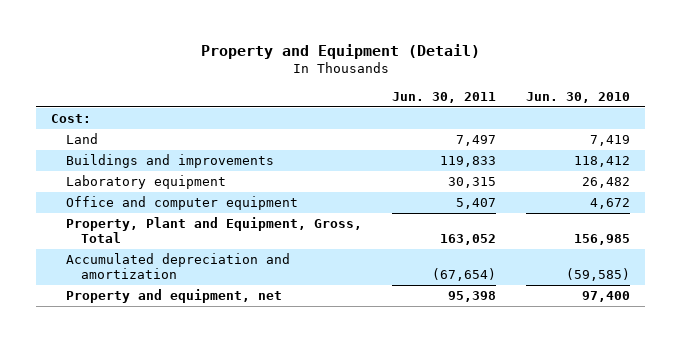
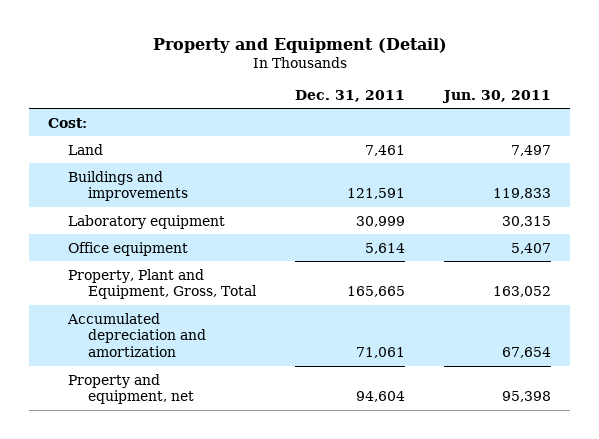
- | Jun. 30, 2011 | Jun. 30, 2010
+ | Dec. 31, 2011 | Jun. 30, 2011
- Office and computer equipment | 5,407 | 4,672
+ Office equipment | 5,614 | 5,407
- Accumulated depreciation and amortization | (67,654) | (59,585)
+ Accumulated depreciation and amortization | 71,061 | 67,654

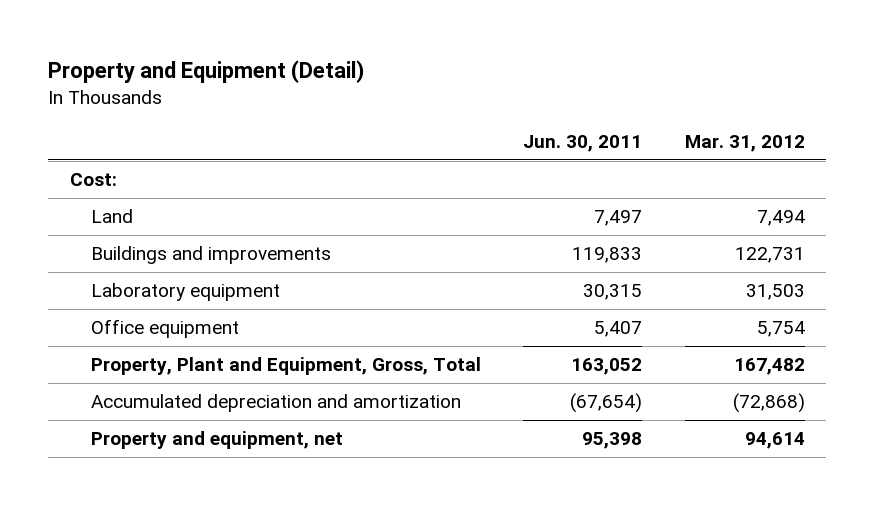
- | Dec. 31, 2011 | Jun. 30, 2011
+ | Jun. 30, 2011 | Mar. 31, 2012
- Accumulated depreciation and amortization | 71,061 | 67,654
+ Accumulated depreciation and amortization | (67,654) | (72,868)

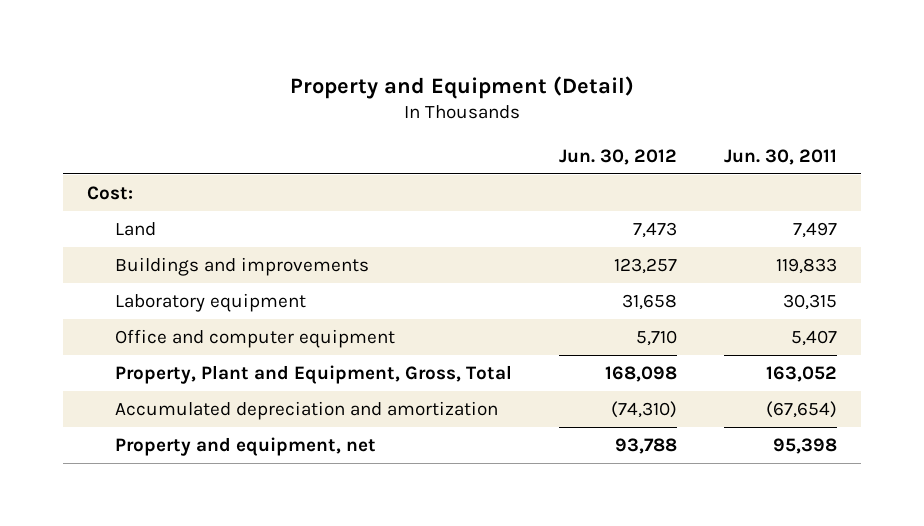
- | Jun. 30, 2011 | Mar. 31, 2012
+ | Jun. 30, 2012 | Jun. 30, 2011
- Office equipment | 5,407 | 5,754
+ Office and computer equipment | 5,710 | 5,407

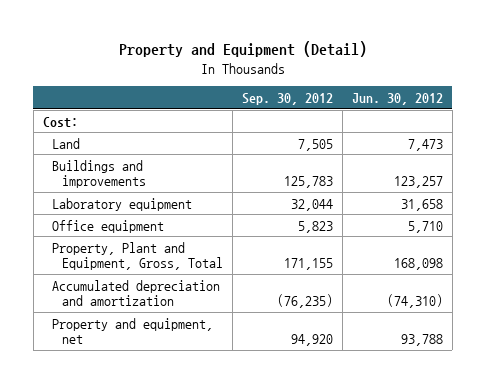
- | Jun. 30, 2012 | Jun. 30, 2011
+ | Sep. 30, 2012 | Jun. 30, 2012
- Office and computer equipment | 5,710 | 5,407
+ Office equipment | 5,823 | 5,710

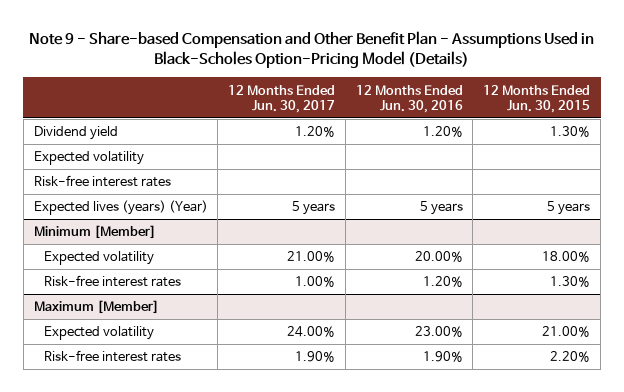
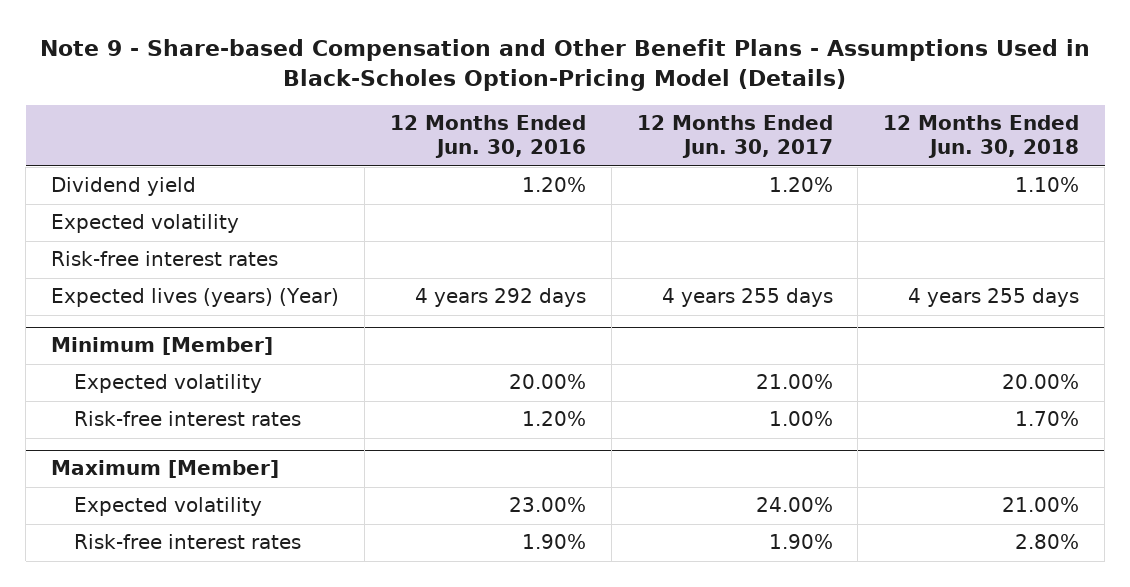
- Note 9 - Share-based Compensation and Other Benefit Plan - Assumptions Used in Black-Scholes Option-Pricing Model (Details)
+ Note 9 - Share-based Compensation and Other Benefit Plans - Assumptions Used in Black-Scholes Option-Pricing Model (Details)
- | 12 Months Ended Jun. 30, 2017 | 12 Months Ended Jun. 30, 2016 | 12 Months Ended Jun. 30, 2015
+ | 12 Months Ended Jun. 30, 2016 | 12 Months Ended Jun. 30, 2017 | 12 Months Ended Jun. 30, 2018
- Expected lives (years) (Year) | 5 years | 5 years | 5 years
+ Expected lives (years) (Year) | 4 years 292 days | 4 years 255 days | 4 years 255 days

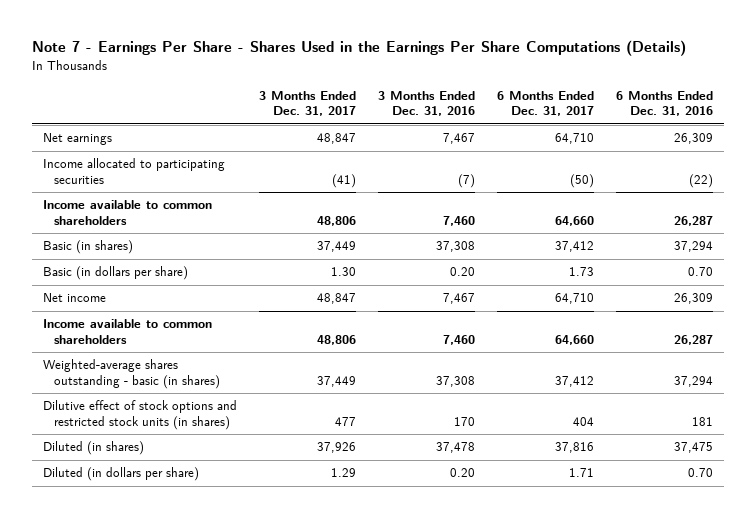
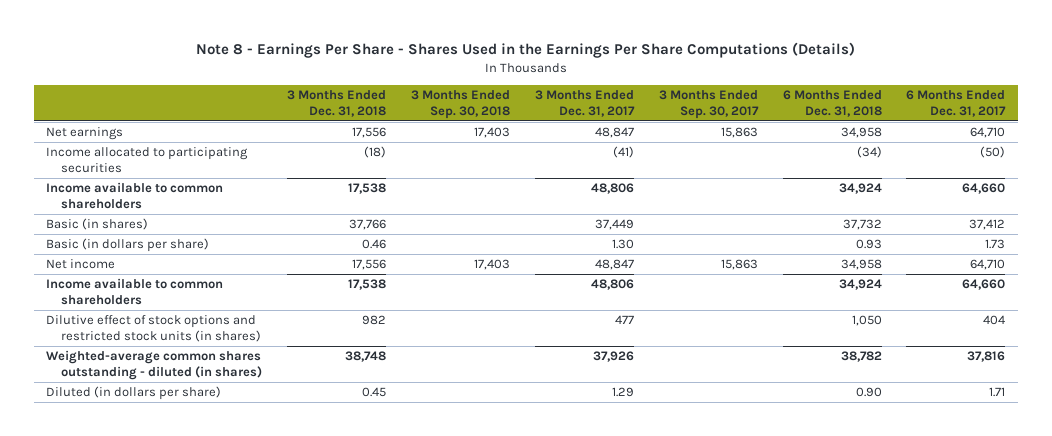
- Note 7 - Earnings Per Share - Shares Used in the Earnings Per Share Computations (Details)
+ Note 8 - Earnings Per Share - Shares Used in the Earnings Per Share Computations (Details)
- | 3 Months Ended Dec. 31, 2017 | 3 Months Ended Dec. 31, 2016 | 6 Months Ended Dec. 31, 2017 | 6 Months Ended Dec. 31, 2016
+ | 3 Months Ended Dec. 31, 2018 | 3 Months Ended Sep. 30, 2018 | 3 Months Ended Dec. 31, 2017 | 3 Months Ended Sep. 30, 2017 | 6 Months Ended Dec. 31, 2018 | 6 Months Ended Dec. 31, 2017
- Weighted-average shares outstanding - basic (in shares) | 37,449 | 37,308 | 37,412 | 37,294
- Diluted (in shares) | 37,926 | 37,478 | 37,816 | 37,475
+ Weighted-average common shares outstanding - diluted (in shares) | 38,748 | | 37,926 | | 38,782 | 37,816

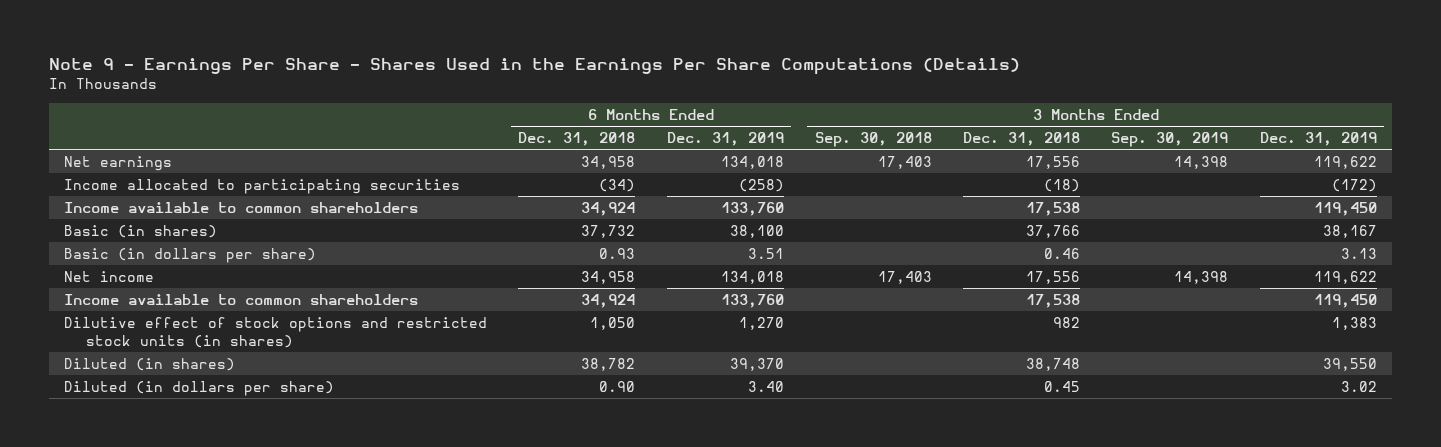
- Note 8 - Earnings Per Share - Shares Used in the Earnings Per Share Computations (Details)
+ Note 9 - Earnings Per Share - Shares Used in the Earnings Per Share Computations (Details)
- | 3 Months Ended Dec. 31, 2018 | 3 Months Ended Sep. 30, 2018 | 3 Months Ended Dec. 31, 2017 | 3 Months Ended Sep. 30, 2017 | 6 Months Ended Dec. 31, 2018 | 6 Months Ended Dec. 31, 2017
+ | 6 Months Ended Dec. 31, 2018 | 6 Months Ended Dec. 31, 2019 | 3 Months Ended Sep. 30, 2018 | 3 Months Ended Dec. 31, 2018 | 3 Months Ended Sep. 30, 2019 | 3 Months Ended Dec. 31, 2019
- Weighted-average common shares outstanding - diluted (in shares) | 38,748 | | 37,926 | | 38,782 | 37,816
+ Diluted (in shares) | 38,782 | 39,370 | | 38,748 | | 39,550

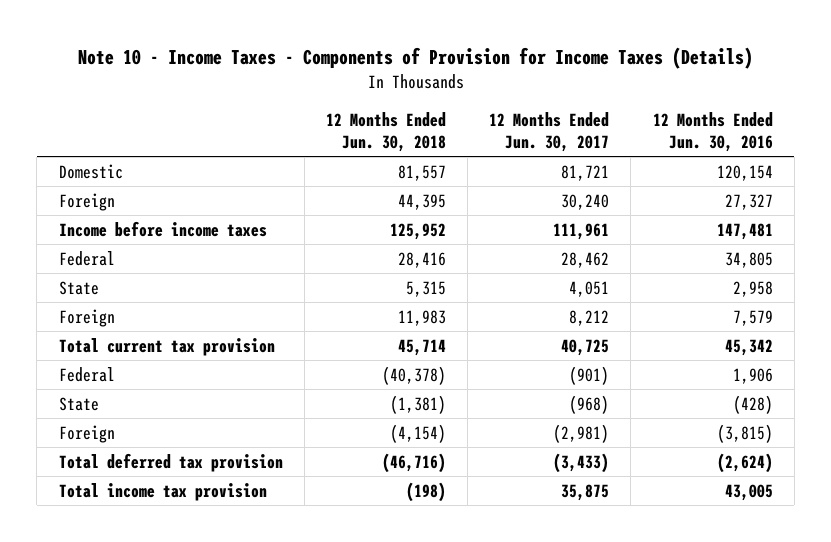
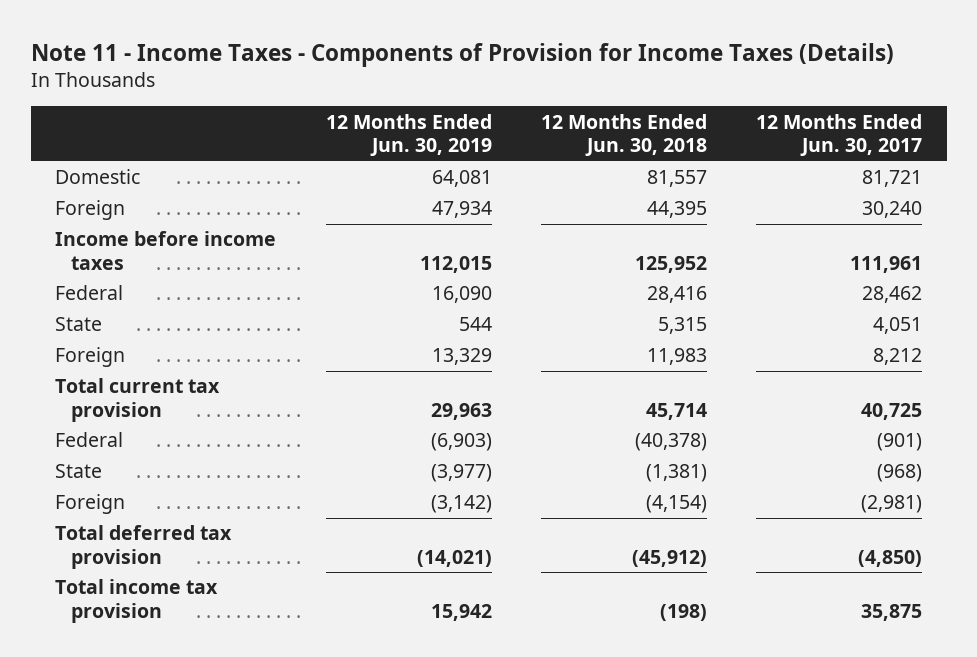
- Note 10 - Income Taxes - Components of Provision for Income Taxes (Details)
+ Note 11 - Income Taxes - Components of Provision for Income Taxes (Details)
- | 12 Months Ended Jun. 30, 2018 | 12 Months Ended Jun. 30, 2017 | 12 Months Ended Jun. 30, 2016
+ | 12 Months Ended Jun. 30, 2019 | 12 Months Ended Jun. 30, 2018 | 12 Months Ended Jun. 30, 2017
- Total deferred tax provision | (46,716) | (3,433) | (2,624)
+ Total deferred tax provision | (14,021) | (45,912) | (4,850)

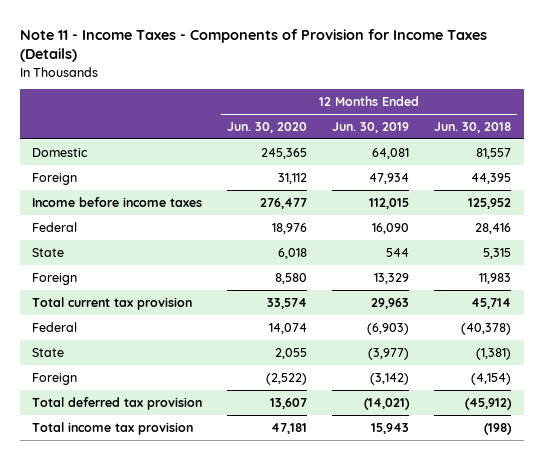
- | 12 Months Ended Jun. 30, 2019 | 12 Months Ended Jun. 30, 2018 | 12 Months Ended Jun. 30, 2017
+ | 12 Months Ended Jun. 30, 2020 | 12 Months Ended Jun. 30, 2019 | 12 Months Ended Jun. 30, 2018
- Total income tax provision | 15,942 | (198) | 35,875
+ Total income tax provision | 47,181 | 15,943 | (198)

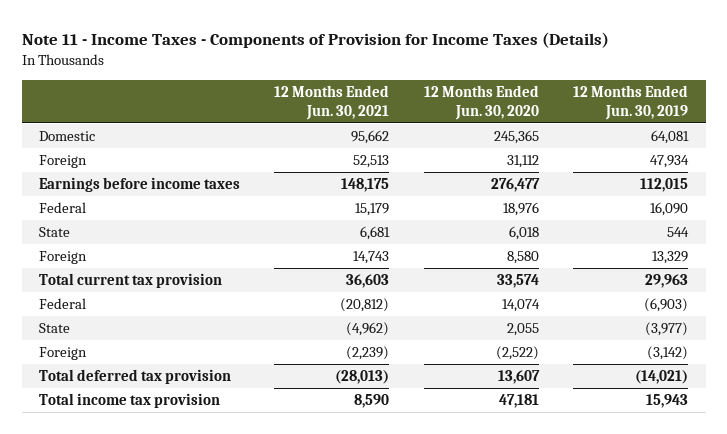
- | 12 Months Ended Jun. 30, 2020 | 12 Months Ended Jun. 30, 2019 | 12 Months Ended Jun. 30, 2018
+ | 12 Months Ended Jun. 30, 2021 | 12 Months Ended Jun. 30, 2020 | 12 Months Ended Jun. 30, 2019
- Income before income taxes | 276,477 | 112,015 | 125,952
+ Earnings before income taxes | 148,175 | 276,477 | 112,015

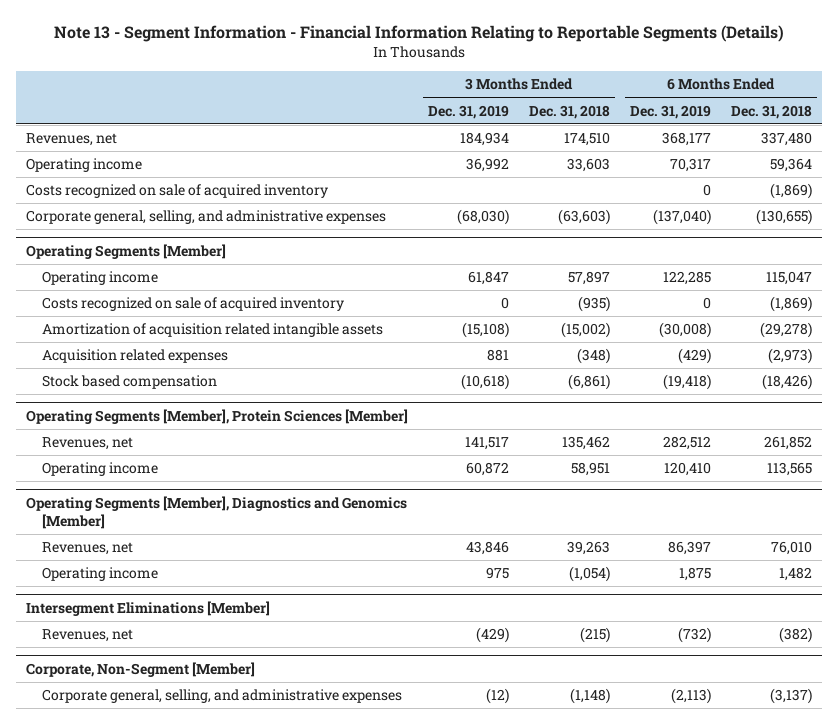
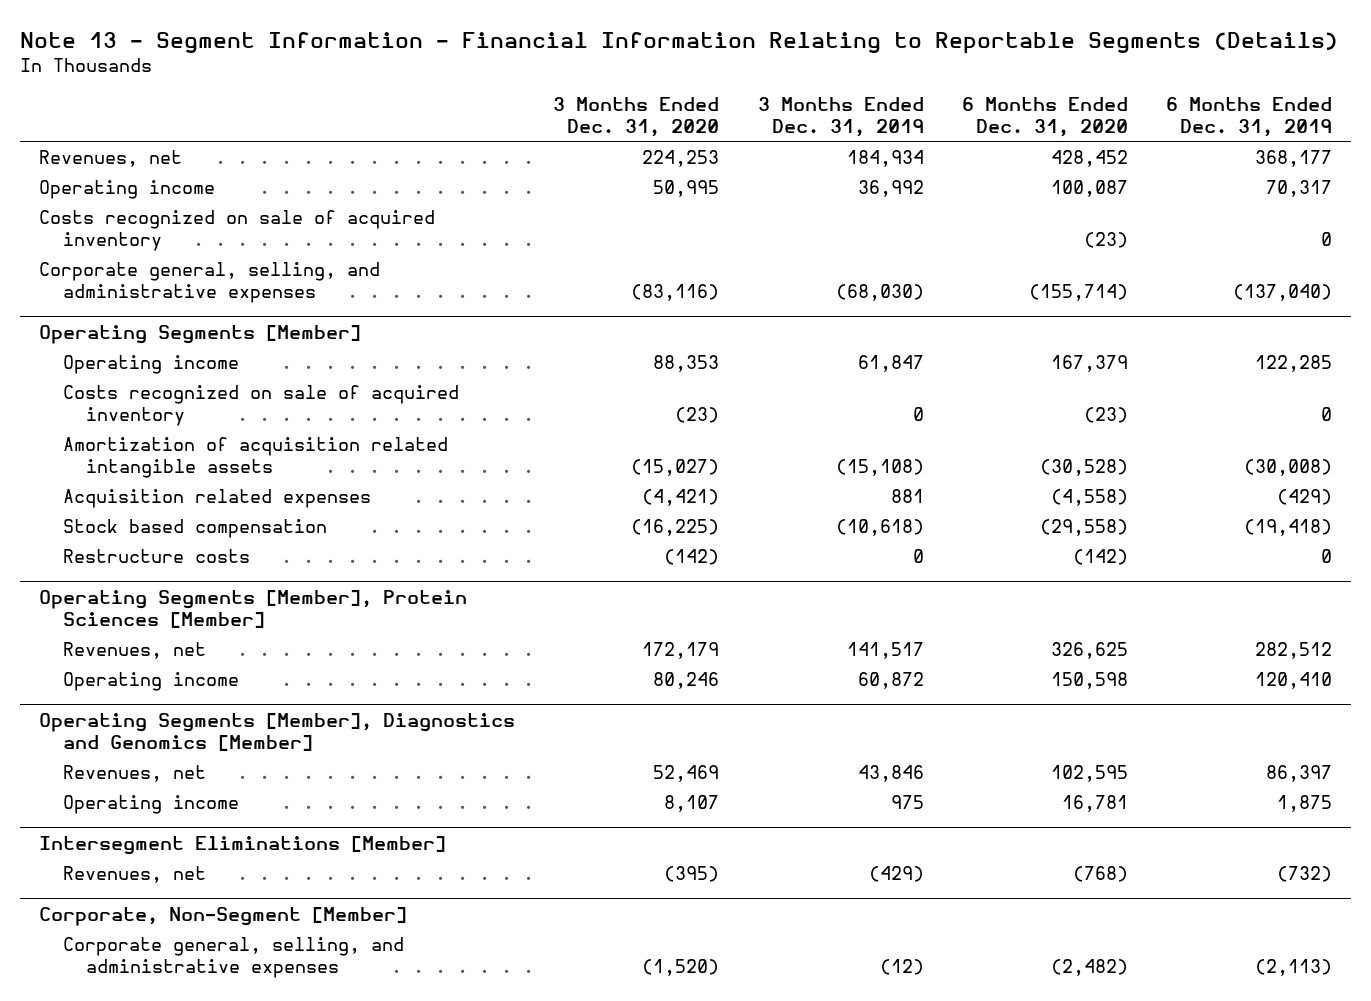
- | 3 Months Ended Dec. 31, 2019 | 3 Months Ended Dec. 31, 2018 | 6 Months Ended Dec. 31, 2019 | 6 Months Ended Dec. 31, 2018
+ | 3 Months Ended Dec. 31, 2020 | 3 Months Ended Dec. 31, 2019 | 6 Months Ended Dec. 31, 2020 | 6 Months Ended Dec. 31, 2019
@ Operating Segments [Member]
+ Restructure costs | (142) | 0 | (142) | 0

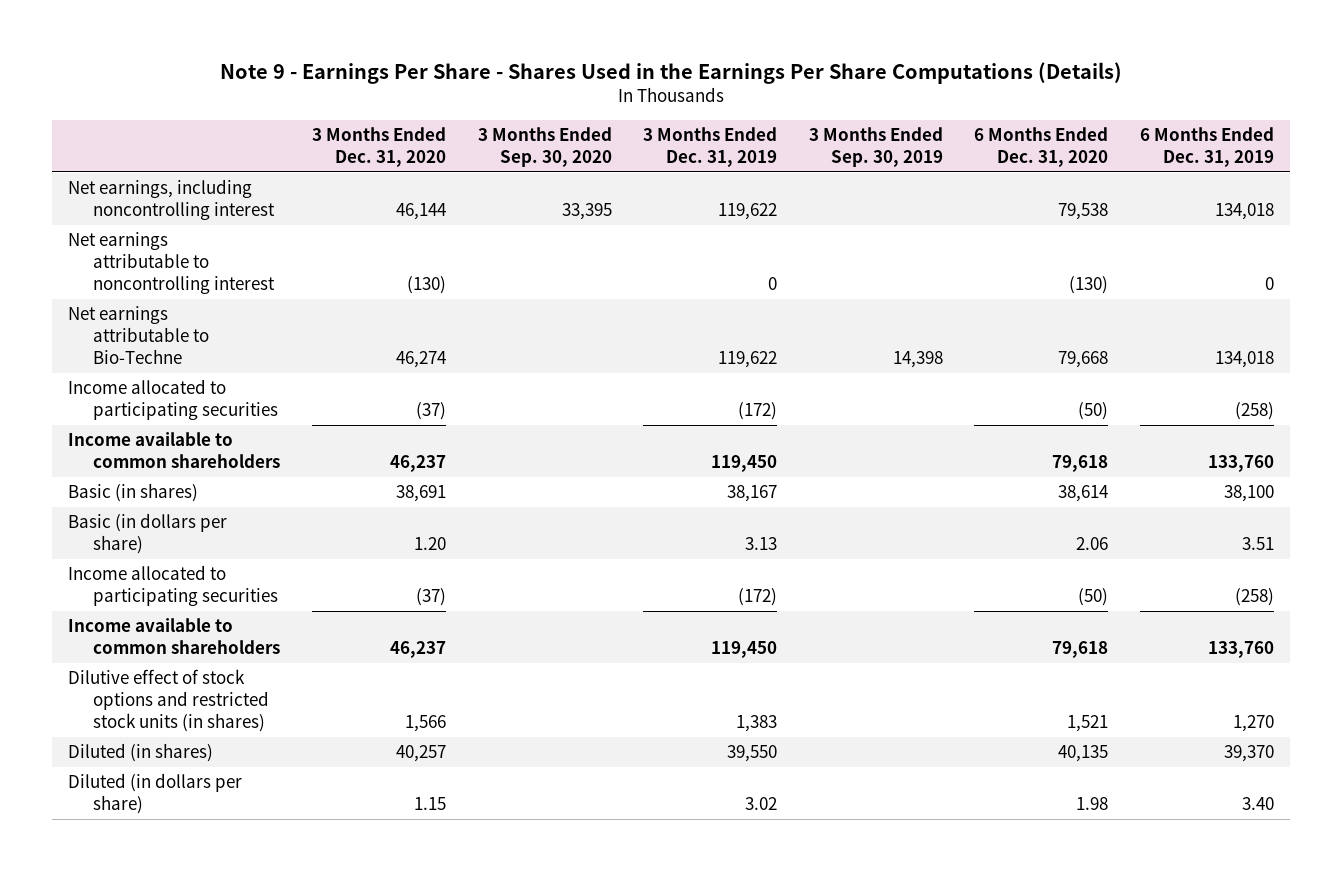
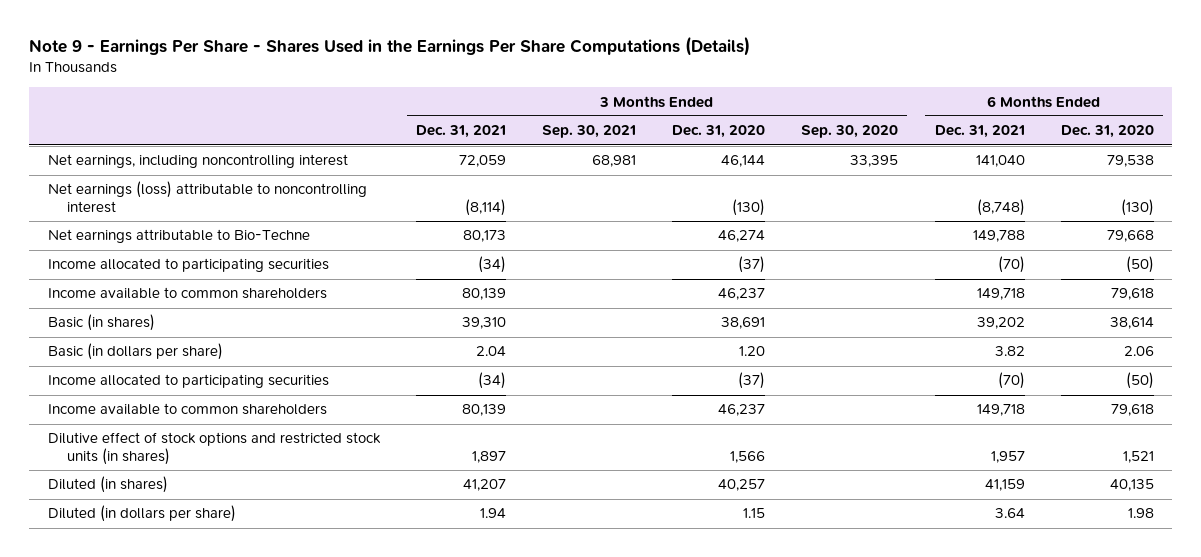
- | 3 Months Ended Dec. 31, 2020 | 3 Months Ended Sep. 30, 2020 | 3 Months Ended Dec. 31, 2019 | 3 Months Ended Sep. 30, 2019 | 6 Months Ended Dec. 31, 2020 | 6 Months Ended Dec. 31, 2019
+ | 3 Months Ended Dec. 31, 2021 | 3 Months Ended Sep. 30, 2021 | 3 Months Ended Dec. 31, 2020 | 3 Months Ended Sep. 30, 2020 | 6 Months Ended Dec. 31, 2021 | 6 Months Ended Dec. 31, 2020
- Net earnings attributable to noncontrolling interest | (130) | | 0 | | (130) | 0
+ Net earnings (loss) attributable to noncontrolling interest | (8,114) | | (130) | | (8,748) | (130)

